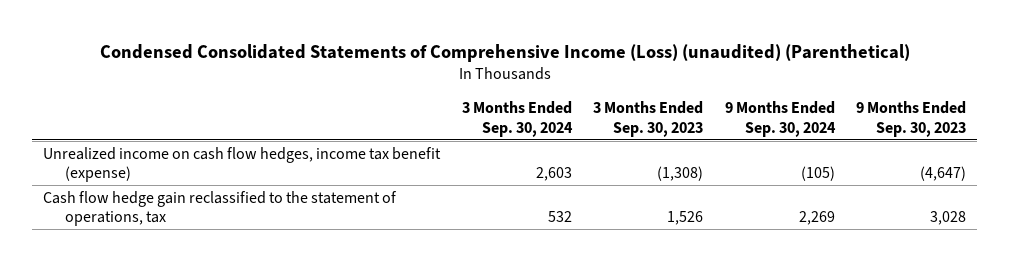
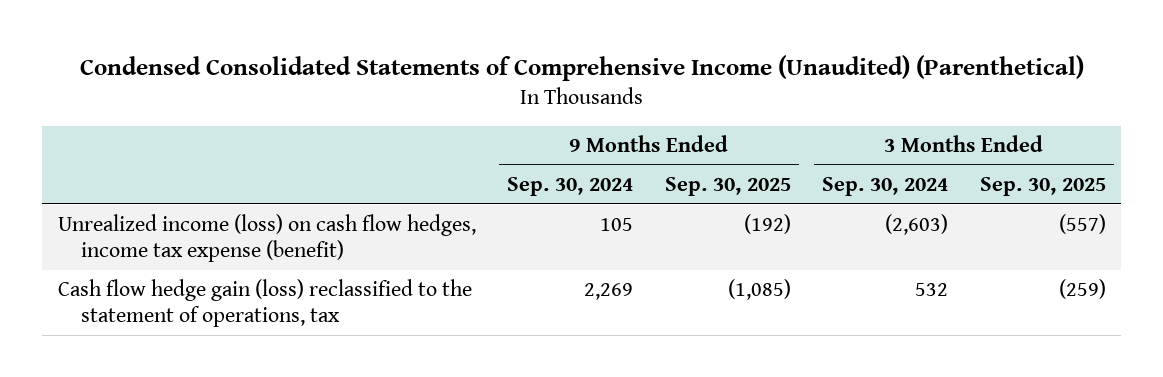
- Condensed Consolidated Statements of Comprehensive Income (Loss) (unaudited) (Parenthetical)
+ Condensed Consolidated Statements of Comprehensive Income (Unaudited) (Parenthetical)
- | 3 Months Ended Sep. 30, 2024 | 3 Months Ended Sep. 30, 2023 | 9 Months Ended Sep. 30, 2024 | 9 Months Ended Sep. 30, 2023
+ | 9 Months Ended Sep. 30, 2024 | 9 Months Ended Sep. 30, 2025 | 3 Months Ended Sep. 30, 2024 | 3 Months Ended Sep. 30, 2025
- Unrealized income on cash flow hedges, income tax benefit (expense) | 2,603 | (1,308) | (105) | (4,647)
- Cash flow hedge gain reclassified to the statement of operations, tax | 532 | 1,526 | 2,269 | 3,028
+ Unrealized income (loss) on cash flow hedges, income tax expense (benefit) | 105 | (192) | (2,603) | (557)
+ Cash flow hedge gain (loss) reclassified to the statement of operations, tax | 2,269 | (1,085) | 532 | (259)

